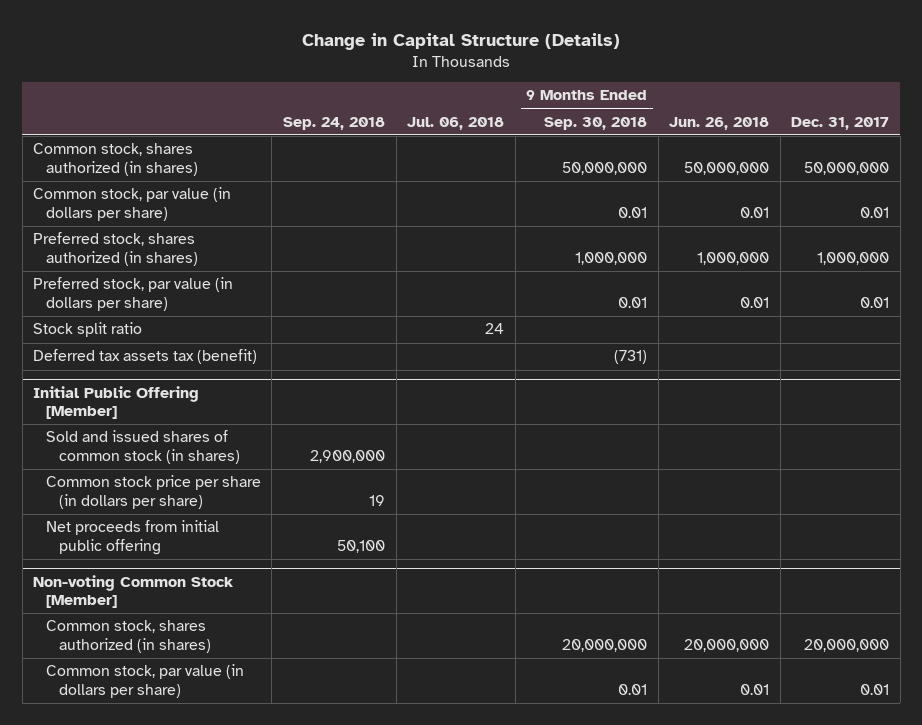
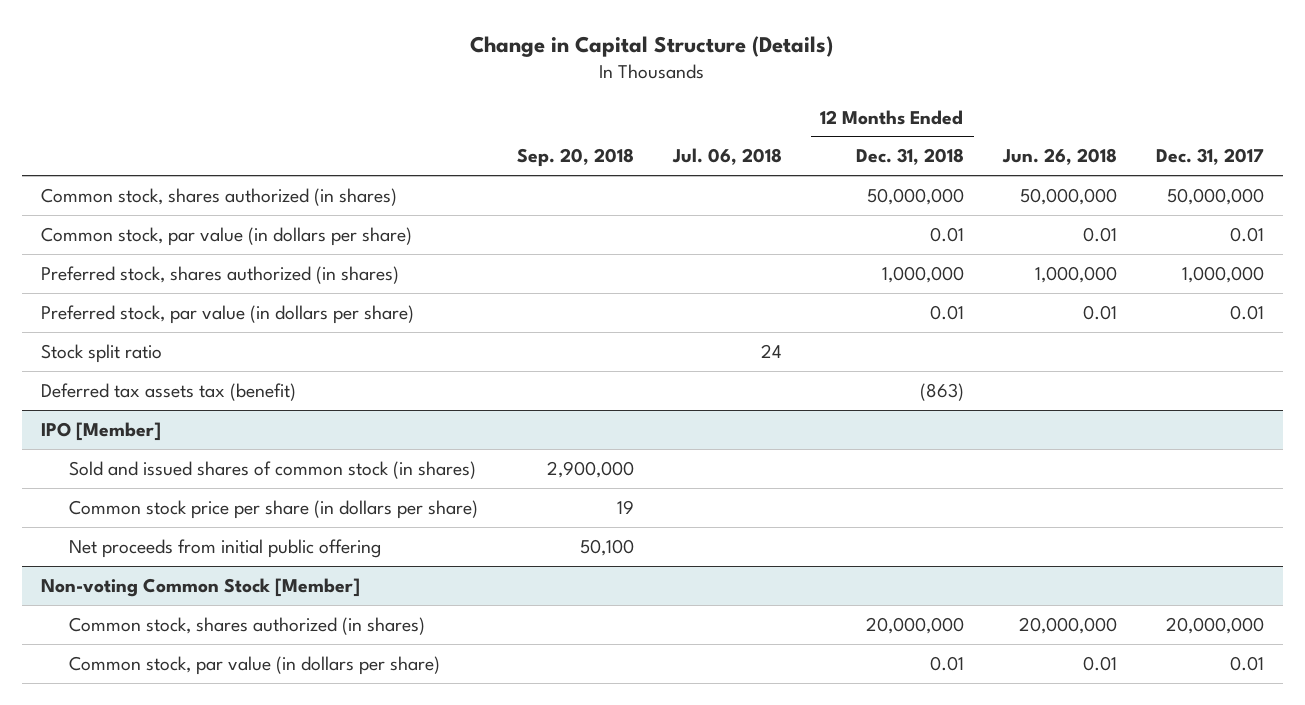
- | Sep. 24, 2018 | Jul. 06, 2018 | 9 Months Ended Sep. 30, 2018 | Jun. 26, 2018 | Dec. 31, 2017
+ | Sep. 20, 2018 | Jul. 06, 2018 | 12 Months Ended Dec. 31, 2018 | Jun. 26, 2018 | Dec. 31, 2017
- Initial Public Offering [Member]
+ IPO [Member]

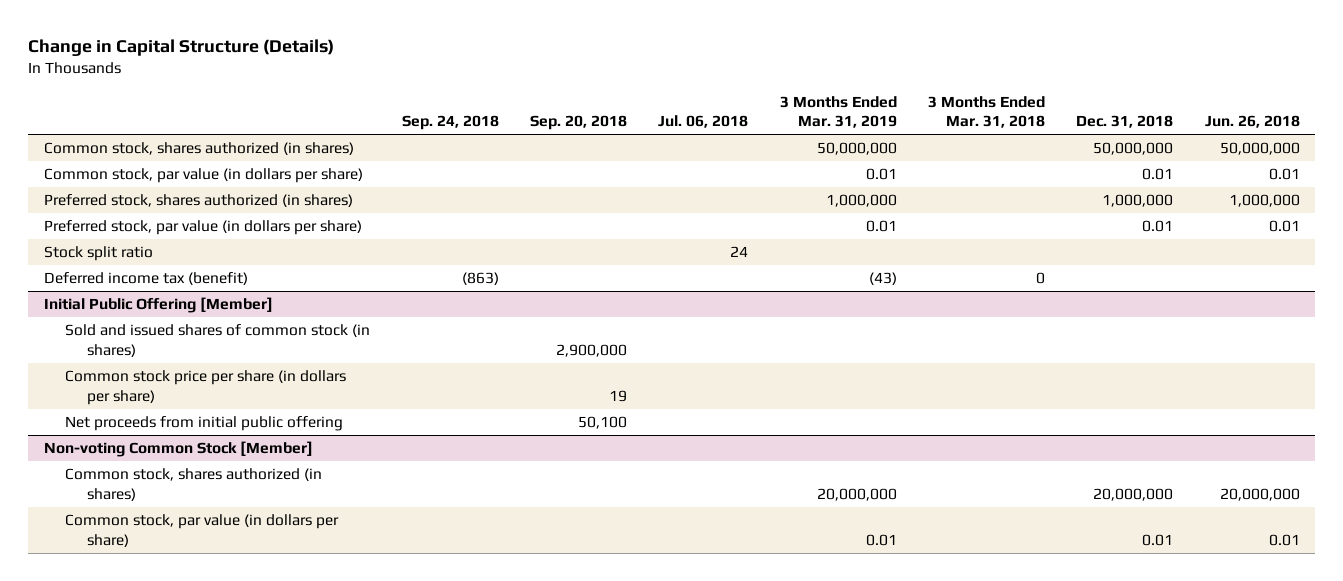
- | Sep. 20, 2018 | Jul. 06, 2018 | 12 Months Ended Dec. 31, 2018 | Jun. 26, 2018 | Dec. 31, 2017
+ | Sep. 24, 2018 | Sep. 20, 2018 | Jul. 06, 2018 | 3 Months Ended Mar. 31, 2019 | 3 Months Ended Mar. 31, 2018 | Dec. 31, 2018 | Jun. 26, 2018
- Deferred tax assets tax (benefit) | | | (863) | |
- IPO [Member]
+ Deferred income tax (benefit) | (863) | | | (43) | 0 | |
+ Initial Public Offering [Member]

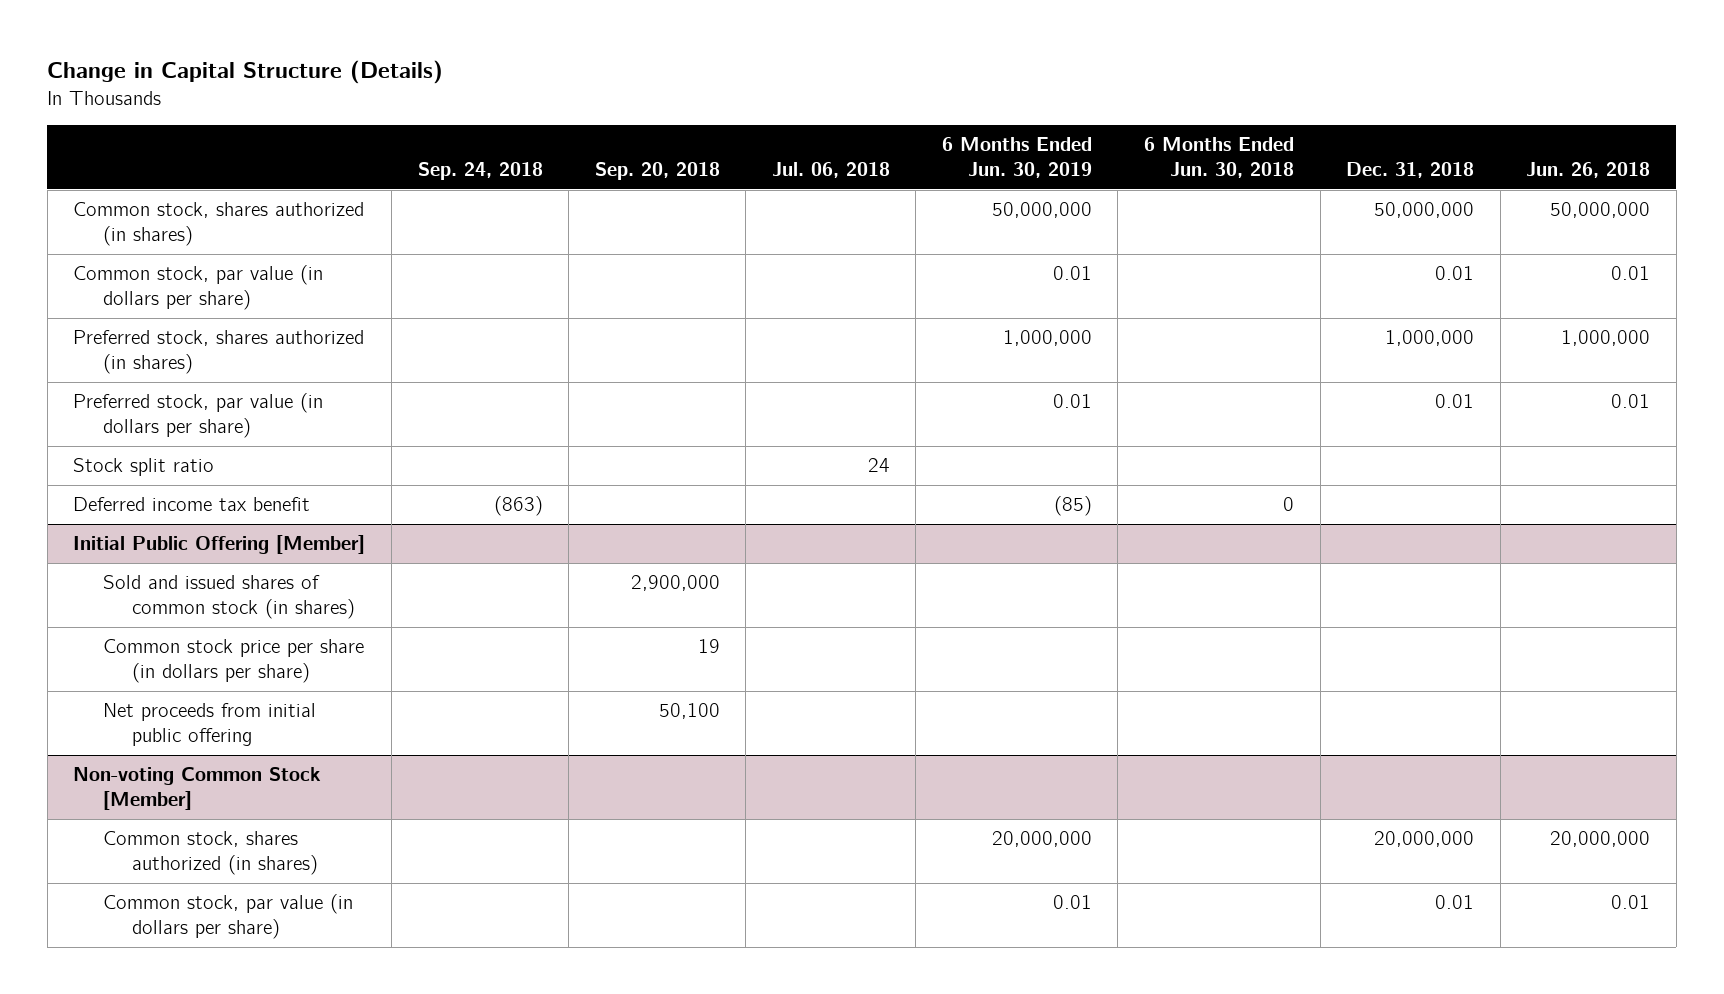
- | Sep. 24, 2018 | Sep. 20, 2018 | Jul. 06, 2018 | 3 Months Ended Mar. 31, 2019 | 3 Months Ended Mar. 31, 2018 | Dec. 31, 2018 | Jun. 26, 2018
+ | Sep. 24, 2018 | Sep. 20, 2018 | Jul. 06, 2018 | 6 Months Ended Jun. 30, 2019 | 6 Months Ended Jun. 30, 2018 | Dec. 31, 2018 | Jun. 26, 2018
- Deferred income tax (benefit) | (863) | | | (43) | 0 | |
+ Deferred income tax benefit | (863) | | | (85) | 0 | |

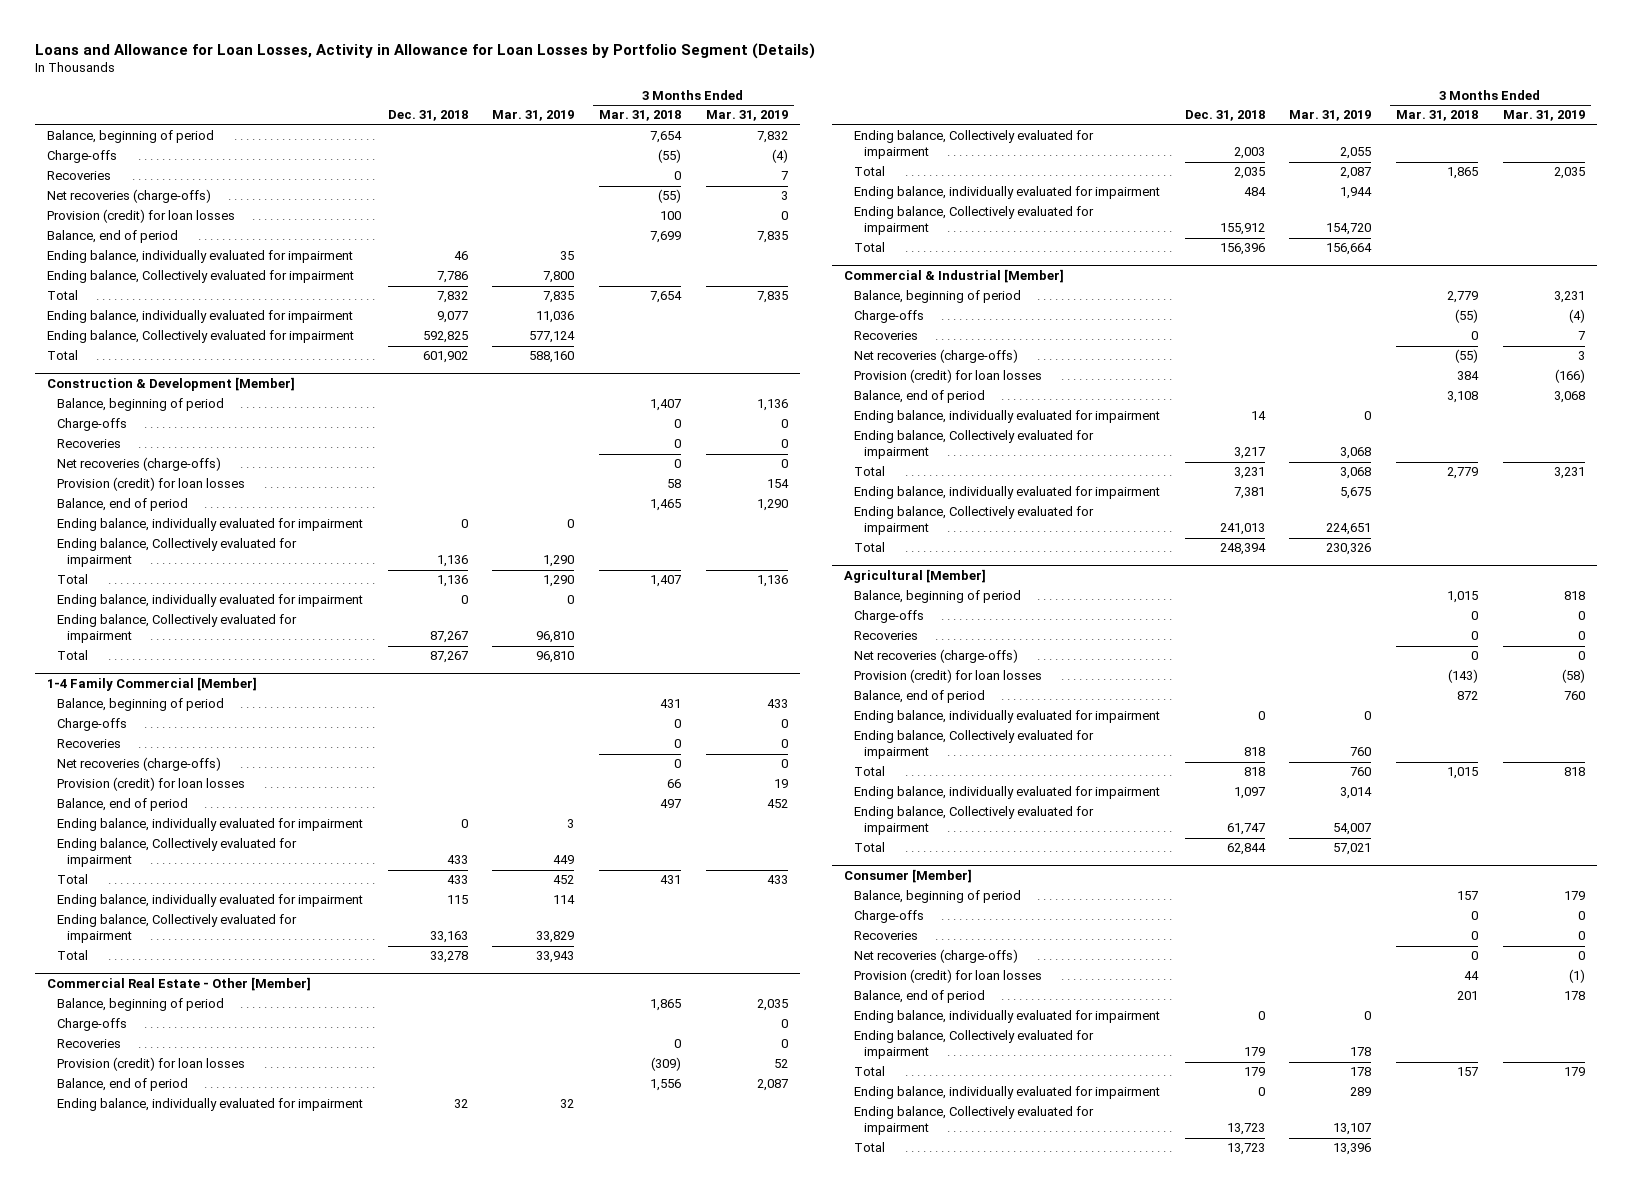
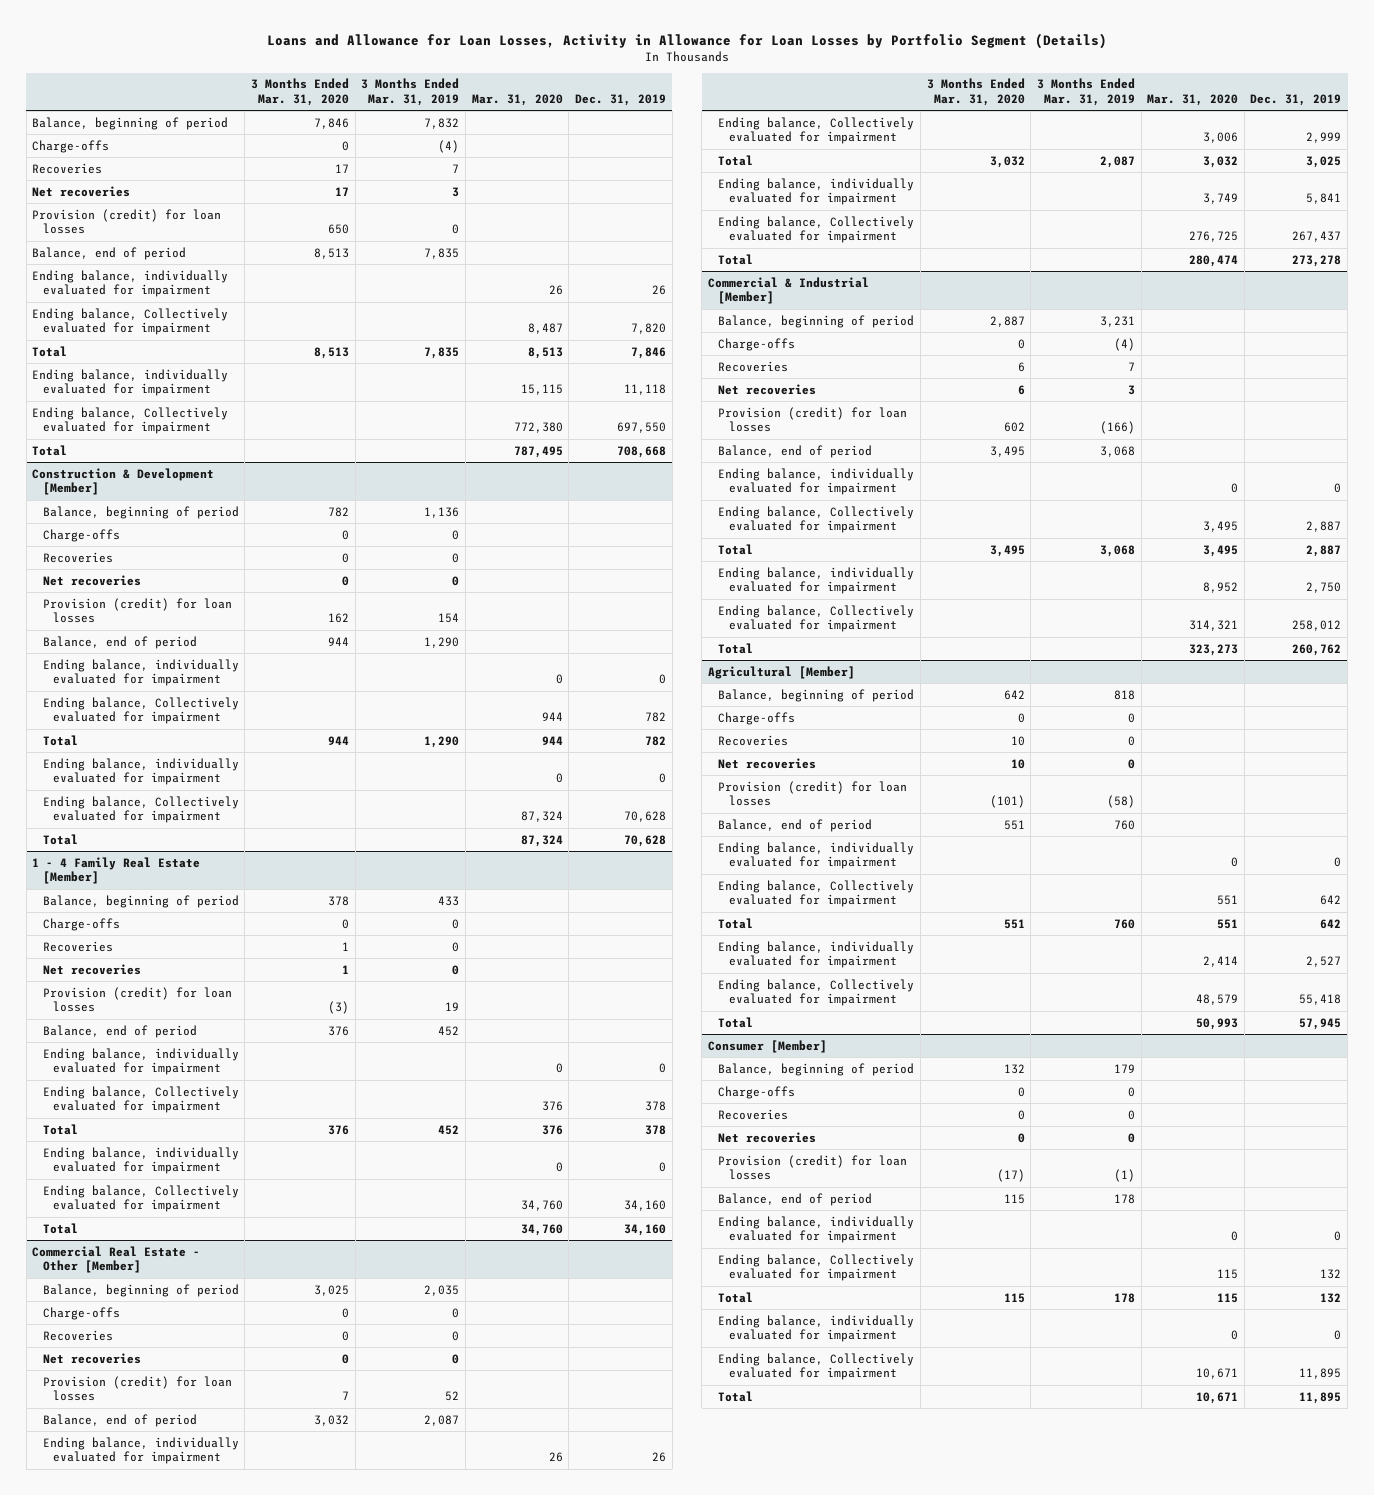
- | Dec. 31, 2018 | Mar. 31, 2019 | 3 Months Ended Mar. 31, 2018 | 3 Months Ended Mar. 31, 2019
+ | 3 Months Ended Mar. 31, 2020 | 3 Months Ended Mar. 31, 2019 | Mar. 31, 2020 | Dec. 31, 2019
- Net recoveries (charge-offs) | | | (55) | 3
+ Net recoveries | 17 | 3 | |
@ Construction & Development [Member]
- Net recoveries (charge-offs) | | | 0 | 0
+ Net recoveries | 0 | 0 | |
- Total | 1,136 | 1,290 | 1,407 | 1,136
+ Total | 944 | 1,290 | 944 | 782
- 1-4 Family Commercial [Member]
+ 1 - 4 Family Real Estate [Member]
- Net recoveries (charge-offs) | | | 0 | 0
+ Net recoveries | 1 | 0 | |
- Total | 433 | 452 | 431 | 433
+ Total | 376 | 452 | 376 | 378
@ Commercial Real Estate - Other [Member]
+ Net recoveries | 0 | 0 | |
- Total | 2,035 | 2,087 | 1,865 | 2,035
+ Total | 3,032 | 2,087 | 3,032 | 3,025
@ Commercial & Industrial [Member]
- Net recoveries (charge-offs) | | | (55) | 3
+ Net recoveries | 6 | 3 | |
- Total | 3,231 | 3,068 | 2,779 | 3,231
+ Total | 3,495 | 3,068 | 3,495 | 2,887
@ Agricultural [Member]
- Net recoveries (charge-offs) | | | 0 | 0
+ Net recoveries | 10 | 0 | |
- Total | 818 | 760 | 1,015 | 818
+ Total | 551 | 760 | 551 | 642
@ Consumer [Member]
- Net recoveries (charge-offs) | | | 0 | 0
+ Net recoveries | 0 | 0 | |
- Total | 179 | 178 | 157 | 179
+ Total | 115 | 178 | 115 | 132

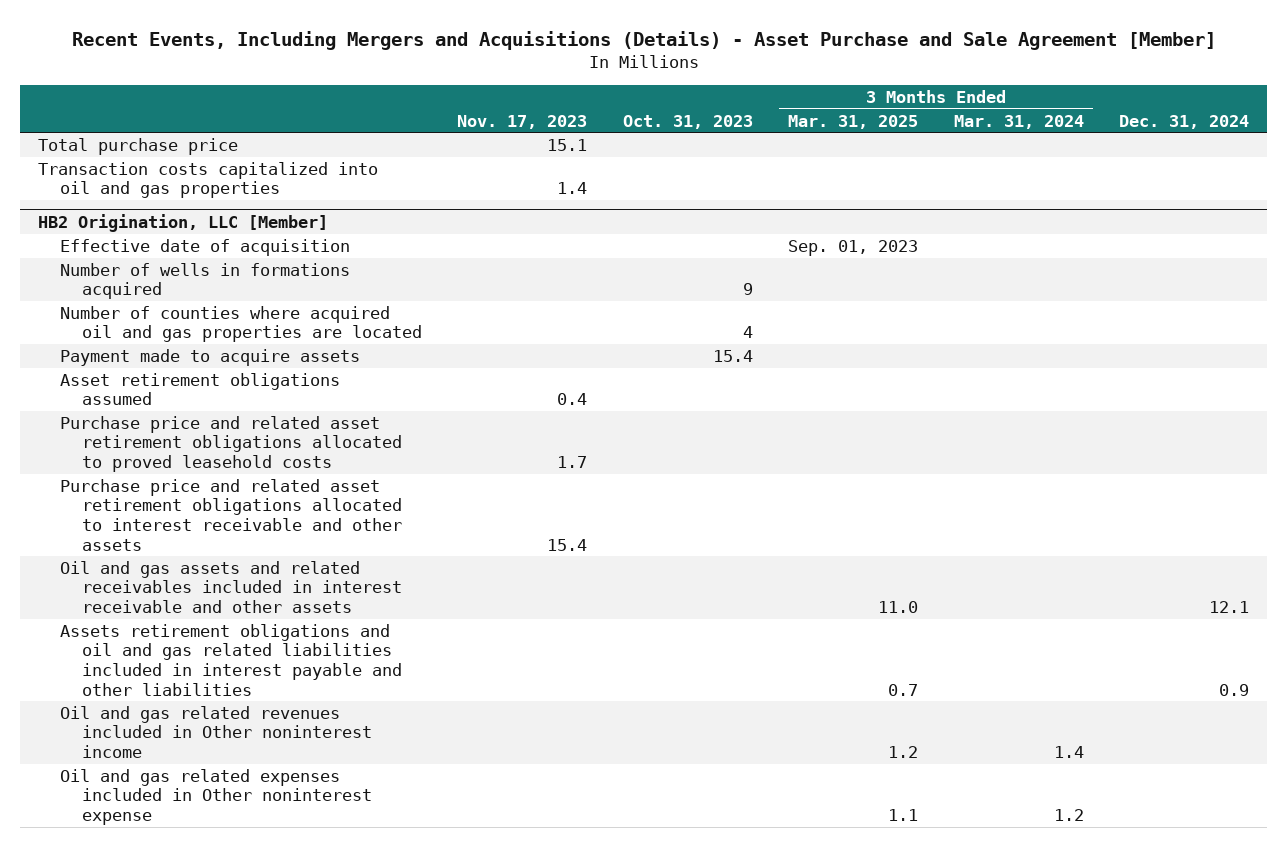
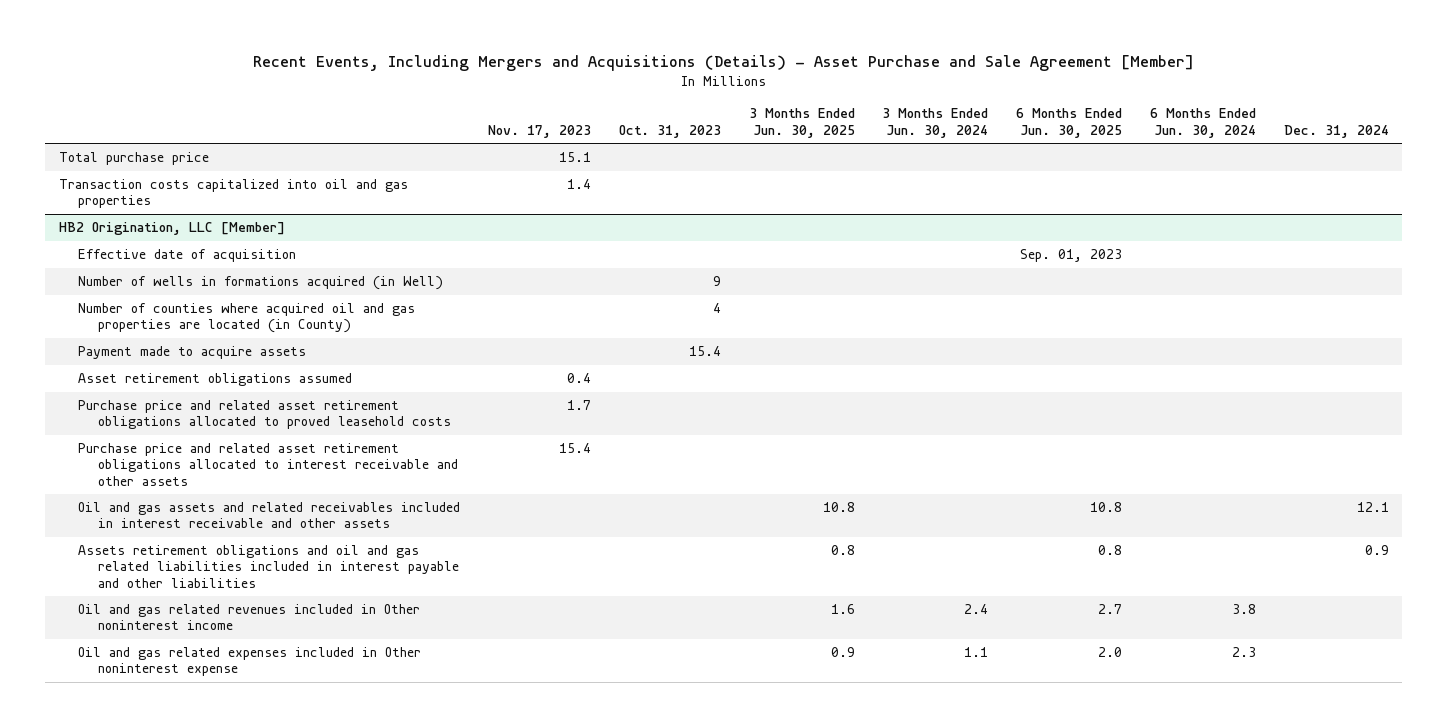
- | Nov. 17, 2023 | Oct. 31, 2023 | 3 Months Ended Mar. 31, 2025 | 3 Months Ended Mar. 31, 2024 | Dec. 31, 2024
+ | Nov. 17, 2023 | Oct. 31, 2023 | 3 Months Ended Jun. 30, 2025 | 3 Months Ended Jun. 30, 2024 | 6 Months Ended Jun. 30, 2025 | 6 Months Ended Jun. 30, 2024 | Dec. 31, 2024
@ HB2 Origination, LLC [Member]
- Number of wells in formations acquired | | 9 | | |
- Number of counties where acquired oil and gas properties are located | | 4 | | |
+ Number of wells in formations acquired (in Well) | | 9 | | | | |
+ Number of counties where acquired oil and gas properties are located (in County) | | 4 | | | | |

